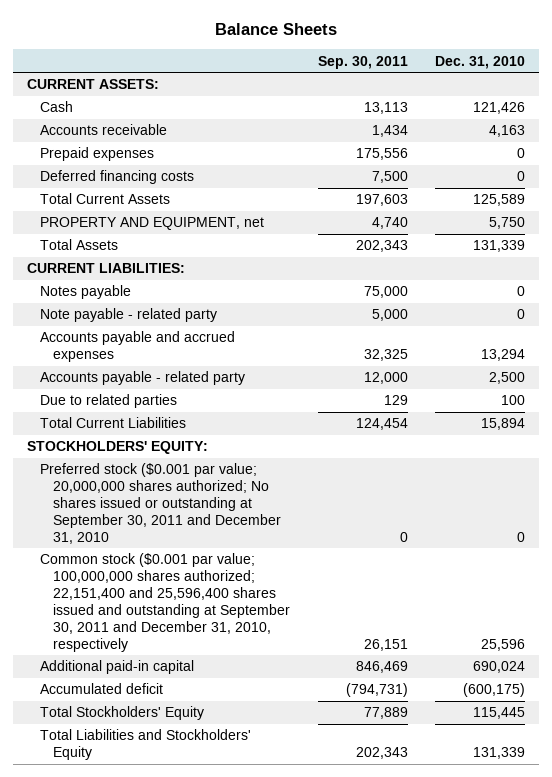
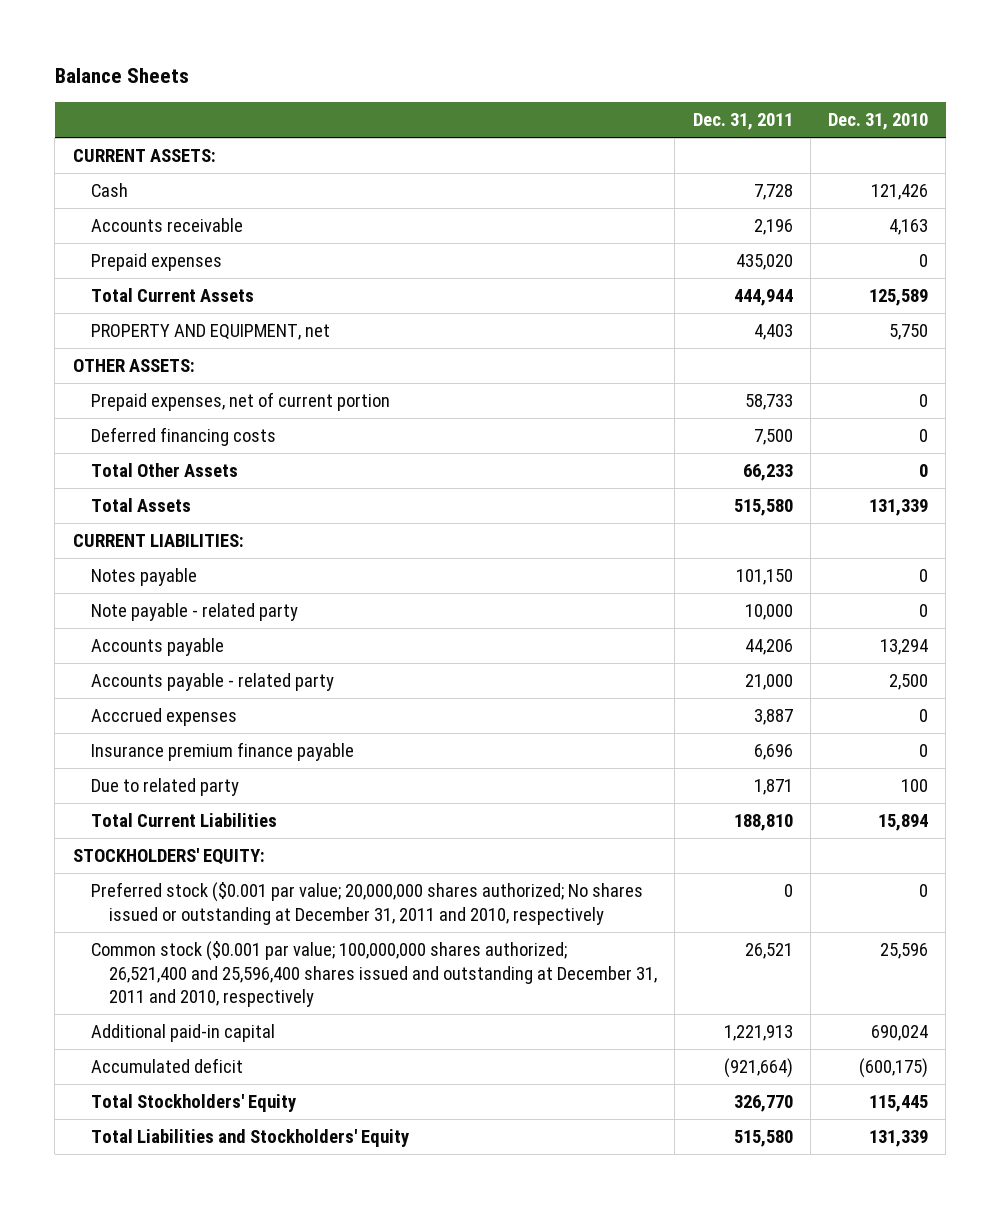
- | Sep. 30, 2011 | Dec. 31, 2010
+ | Dec. 31, 2011 | Dec. 31, 2010
+ OTHER ASSETS:
+ Prepaid expenses, net of current portion | 58,733 | 0
moved down: Deferred financing costs | 7,500 | 0
+ Total Other Assets | 66,233 | 0
- Accounts payable and accrued expenses | 32,325 | 13,294
+ Accounts payable | 44,206 | 13,294
- Due to related parties | 129 | 100
+ Acccrued expenses | 3,887 | 0
+ Insurance premium finance payable | 6,696 | 0
+ Due to related party | 1,871 | 100
- Preferred stock ($0.001 par value; 20,000,000 shares authorized; No shares issued or outstanding at September 30, 2011 and December 31, 2010 | 0 | 0
- Common stock ($0.001 par value; 100,000,000 shares authorized; 22,151,400 and 25,596,400 shares issued and outstanding at September 30, 2011 and December 31, 2010, respectively | 26,151 | 25,596
+ Preferred stock ($0.001 par value; 20,000,000 shares authorized; No shares issued or outstanding at December 31, 2011 and 2010, respectively | 0 | 0
+ Common stock ($0.001 par value; 100,000,000 shares authorized; 26,521,400 and 25,596,400 shares issued and outstanding at December 31, 2011 and 2010, respectively | 26,521 | 25,596

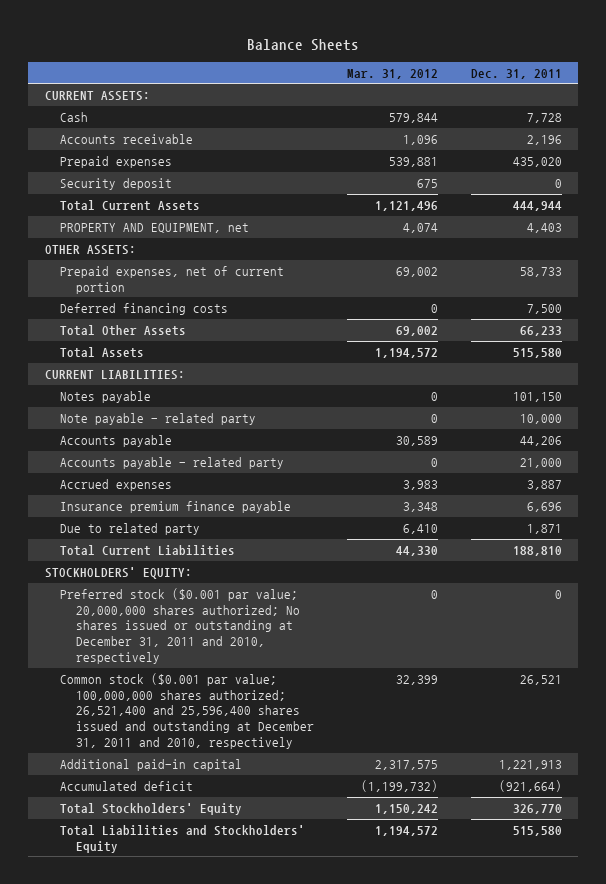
- | Dec. 31, 2011 | Dec. 31, 2010
+ | Mar. 31, 2012 | Dec. 31, 2011
+ Security deposit | 675 | 0
- Acccrued expenses | 3,887 | 0
+ Accrued expenses | 3,983 | 3,887

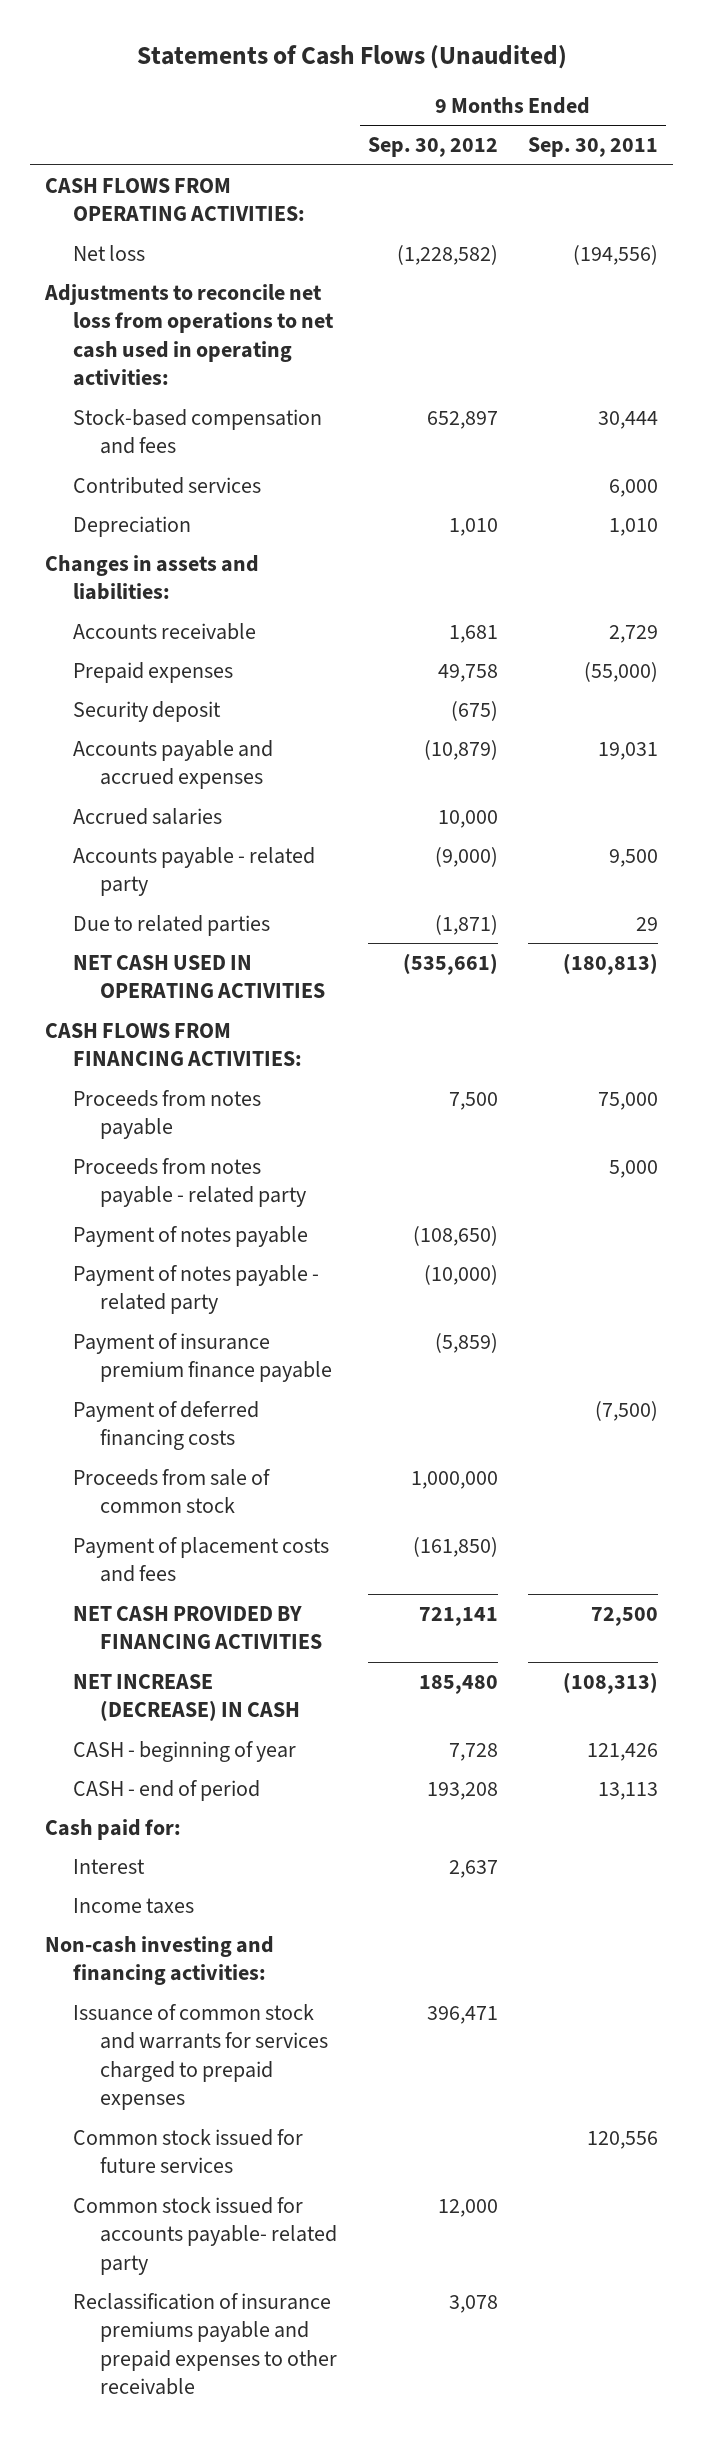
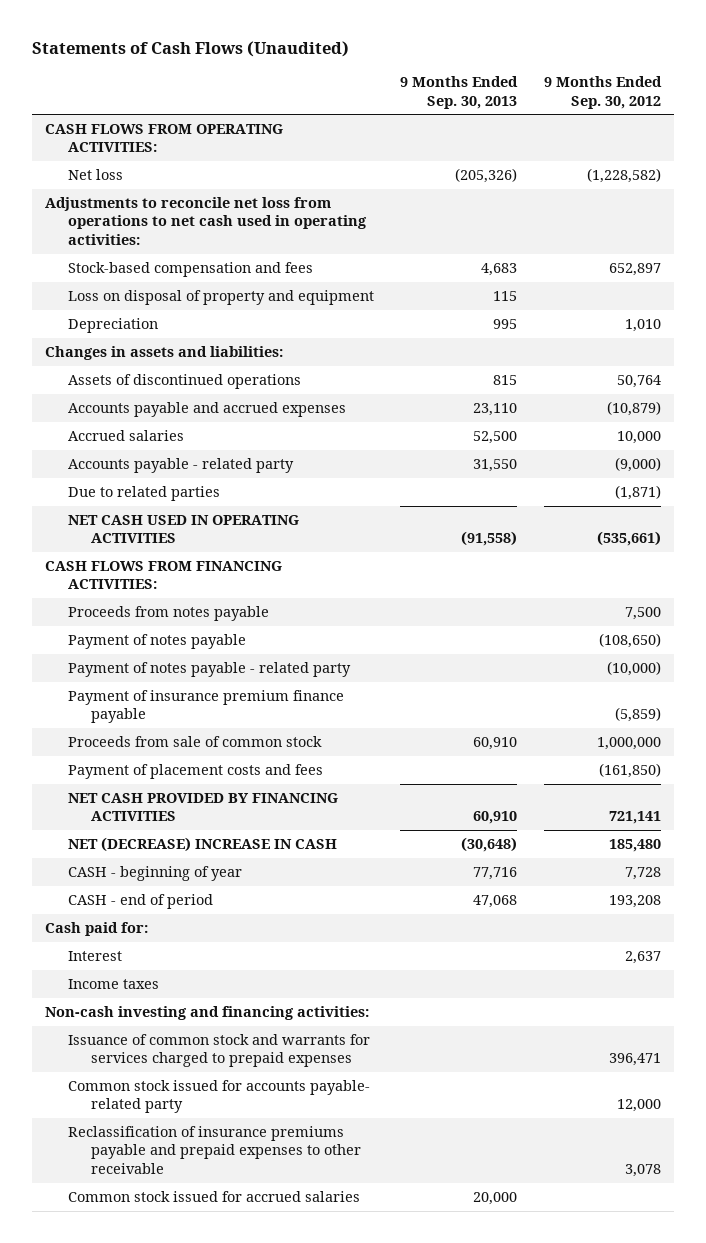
- | 9 Months Ended Sep. 30, 2012 | 9 Months Ended Sep. 30, 2011
+ | 9 Months Ended Sep. 30, 2013 | 9 Months Ended Sep. 30, 2012
- Contributed services | | 6,000
+ Loss on disposal of property and equipment | 115 |
- Accounts receivable | 1,681 | 2,729
- Prepaid expenses | 49,758 | (55,000)
- Security deposit | (675) |
+ Assets of discontinued operations | 815 | 50,764
- Proceeds from notes payable - related party | | 5,000
- Payment of deferred financing costs | | (7,500)
- NET INCREASE (DECREASE) IN CASH | 185,480 | (108,313)
+ NET (DECREASE) INCREASE IN CASH | (30,648) | 185,480
- Common stock issued for future services | | 120,556
+ Common stock issued for accrued salaries | 20,000 |

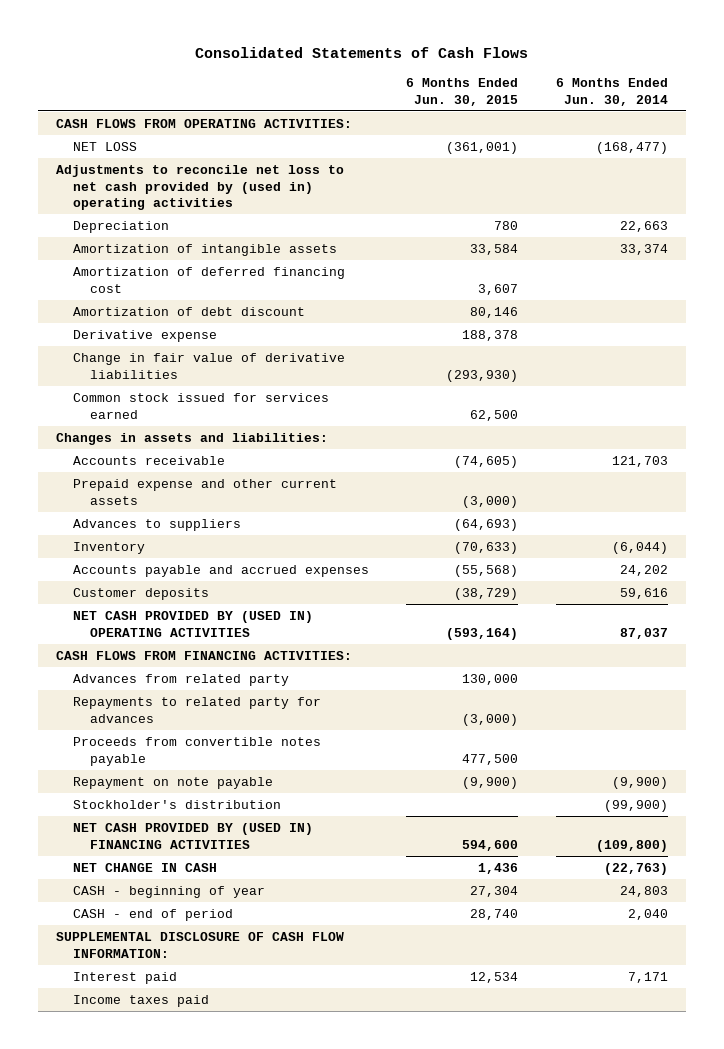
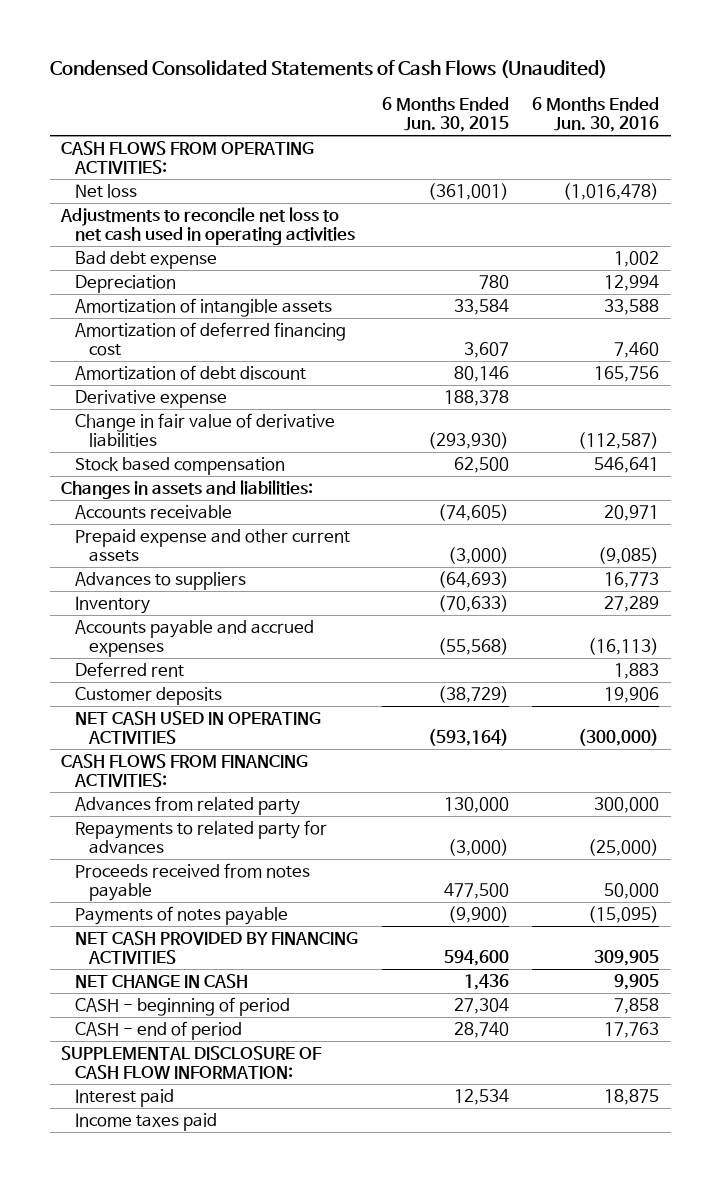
- Consolidated Statements of Cash Flows
+ Condensed Consolidated Statements of Cash Flows (Unaudited)
- | 6 Months Ended Jun. 30, 2015 | 6 Months Ended Jun. 30, 2014
+ | 6 Months Ended Jun. 30, 2015 | 6 Months Ended Jun. 30, 2016
- NET LOSS | (361,001) | (168,477)
- Adjustments to reconcile net loss to net cash provided by (used in) operating activities
+ Net loss | (361,001) | (1,016,478)
+ Adjustments to reconcile net loss to net cash used in operating activities
+ Bad debt expense | | 1,002
- Common stock issued for services earned | 62,500 |
+ Stock based compensation | 62,500 | 546,641
+ Deferred rent | | 1,883
- NET CASH PROVIDED BY (USED IN) OPERATING ACTIVITIES | (593,164) | 87,037
+ NET CASH USED IN OPERATING ACTIVITIES | (593,164) | (300,000)
- Proceeds from convertible notes payable | 477,500 |
- Repayment on note payable | (9,900) | (9,900)
- Stockholder's distribution | | (99,900)
- NET CASH PROVIDED BY (USED IN) FINANCING ACTIVITIES | 594,600 | (109,800)
+ Proceeds received from notes payable | 477,500 | 50,000
+ Payments of notes payable | (9,900) | (15,095)
+ NET CASH PROVIDED BY FINANCING ACTIVITIES | 594,600 | 309,905
- CASH - beginning of year | 27,304 | 24,803
+ CASH - beginning of period | 27,304 | 7,858

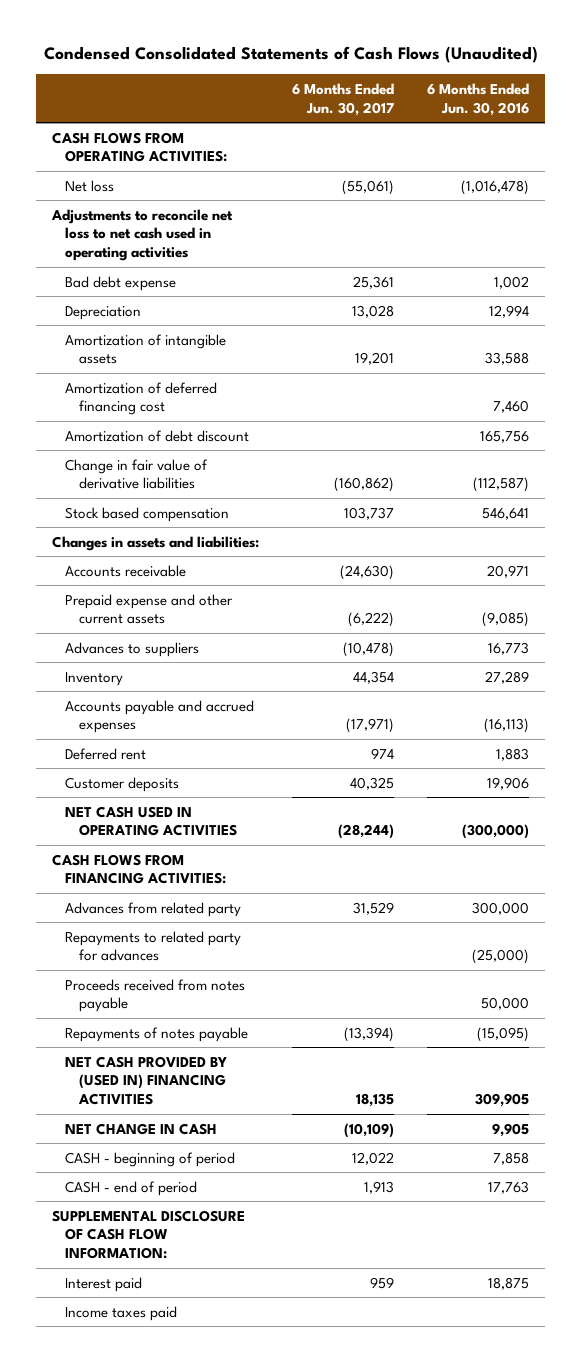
- | 6 Months Ended Jun. 30, 2015 | 6 Months Ended Jun. 30, 2016
+ | 6 Months Ended Jun. 30, 2017 | 6 Months Ended Jun. 30, 2016
- Derivative expense | 188,378 |
- Payments of notes payable | (9,900) | (15,095)
- NET CASH PROVIDED BY FINANCING ACTIVITIES | 594,600 | 309,905
+ Repayments of notes payable | (13,394) | (15,095)
+ NET CASH PROVIDED BY (USED IN) FINANCING ACTIVITIES | 18,135 | 309,905

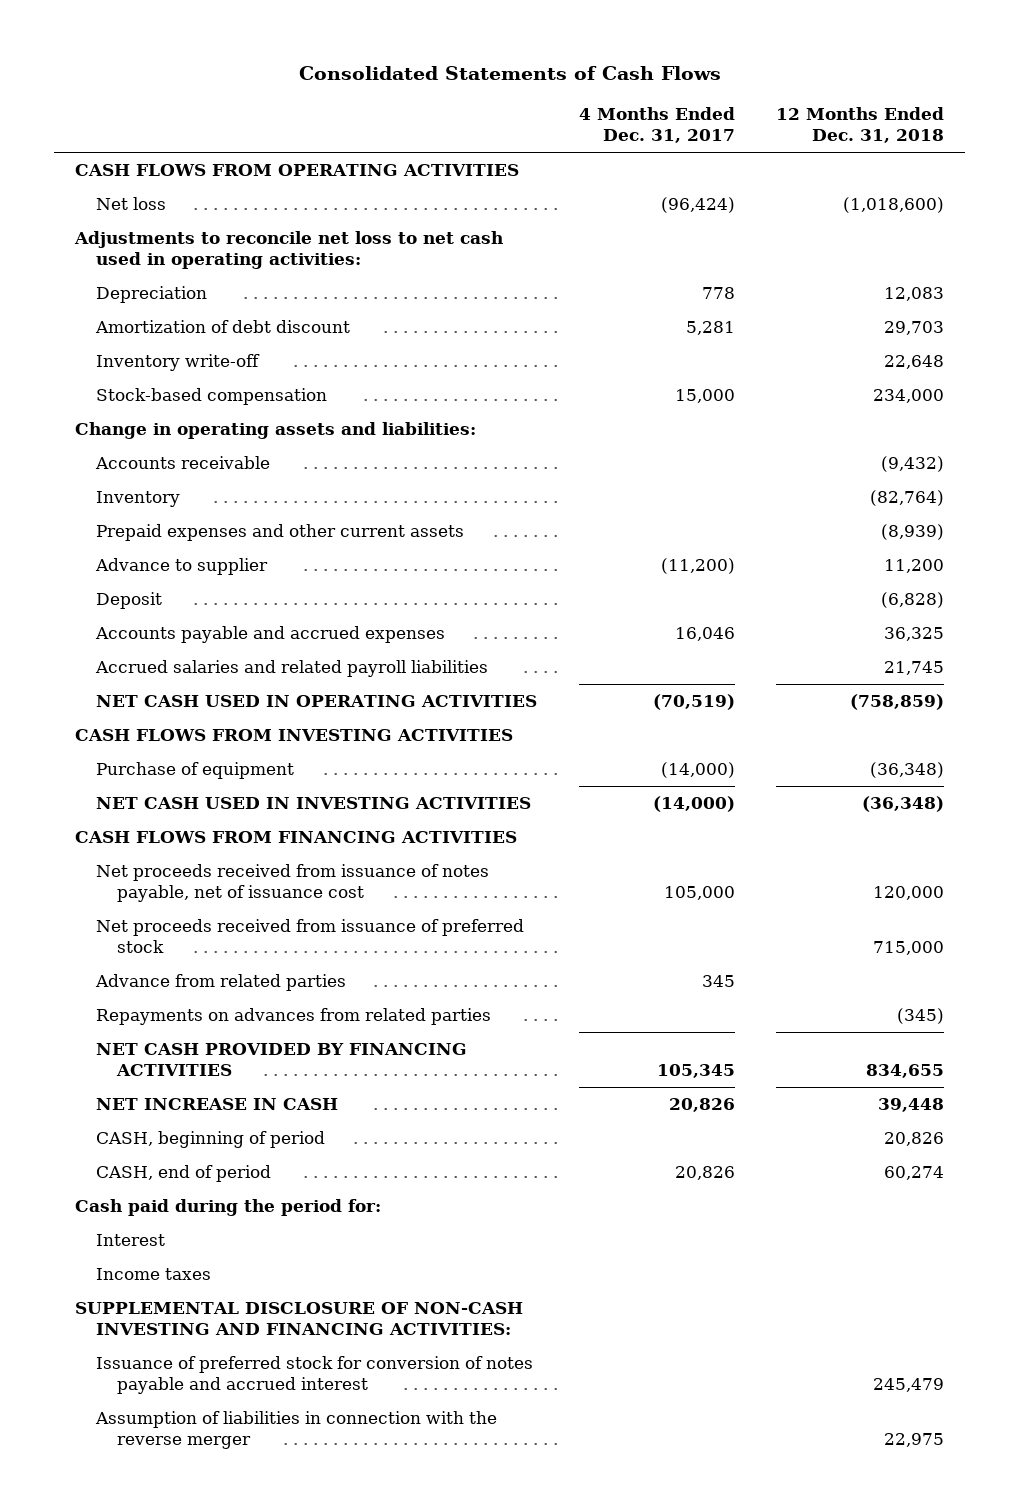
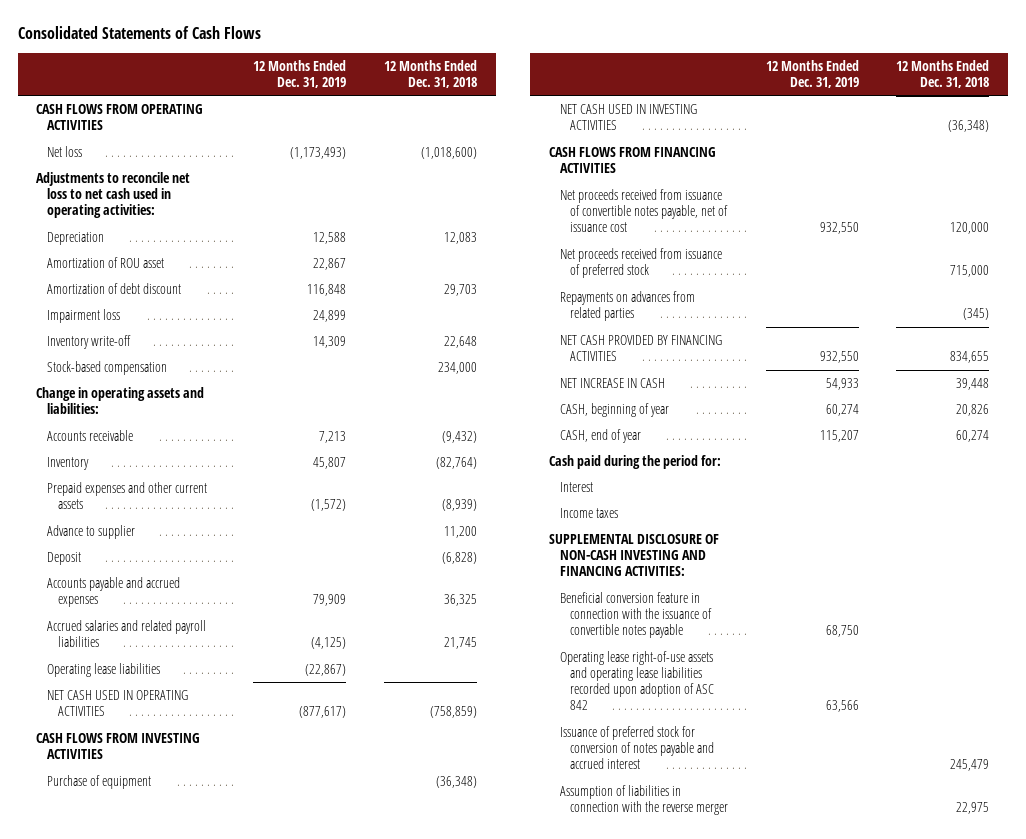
- | 4 Months Ended Dec. 31, 2017 | 12 Months Ended Dec. 31, 2018
+ | 12 Months Ended Dec. 31, 2019 | 12 Months Ended Dec. 31, 2018
+ Amortization of ROU asset | 22,867 |
+ Impairment loss | 24,899 |
+ Operating lease liabilities | (22,867) |
- Net proceeds received from issuance of notes payable, net of issuance cost | 105,000 | 120,000
+ Net proceeds received from issuance of convertible notes payable, net of issuance cost | 932,550 | 120,000
- Advance from related parties | 345 |
- CASH, beginning of period | | 20,826
- CASH, end of period | 20,826 | 60,274
+ CASH, beginning of year | 60,274 | 20,826
+ CASH, end of year | 115,207 | 60,274
+ Beneficial conversion feature in connection with the issuance of convertible notes payable | 68,750 |
+ Operating lease right-of-use assets and operating lease liabilities recorded upon adoption of ASC 842 | 63,566 |

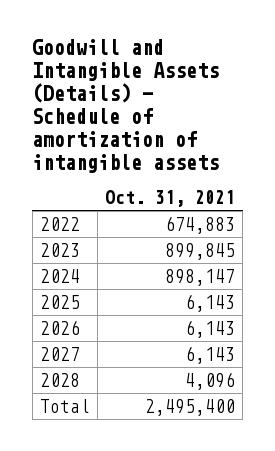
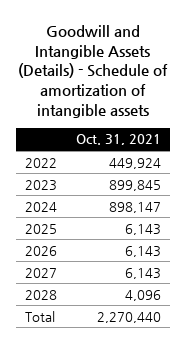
- 2022 | 674,883
+ 2022 | 449,924
- Total | 2,495,400
+ Total | 2,270,440

